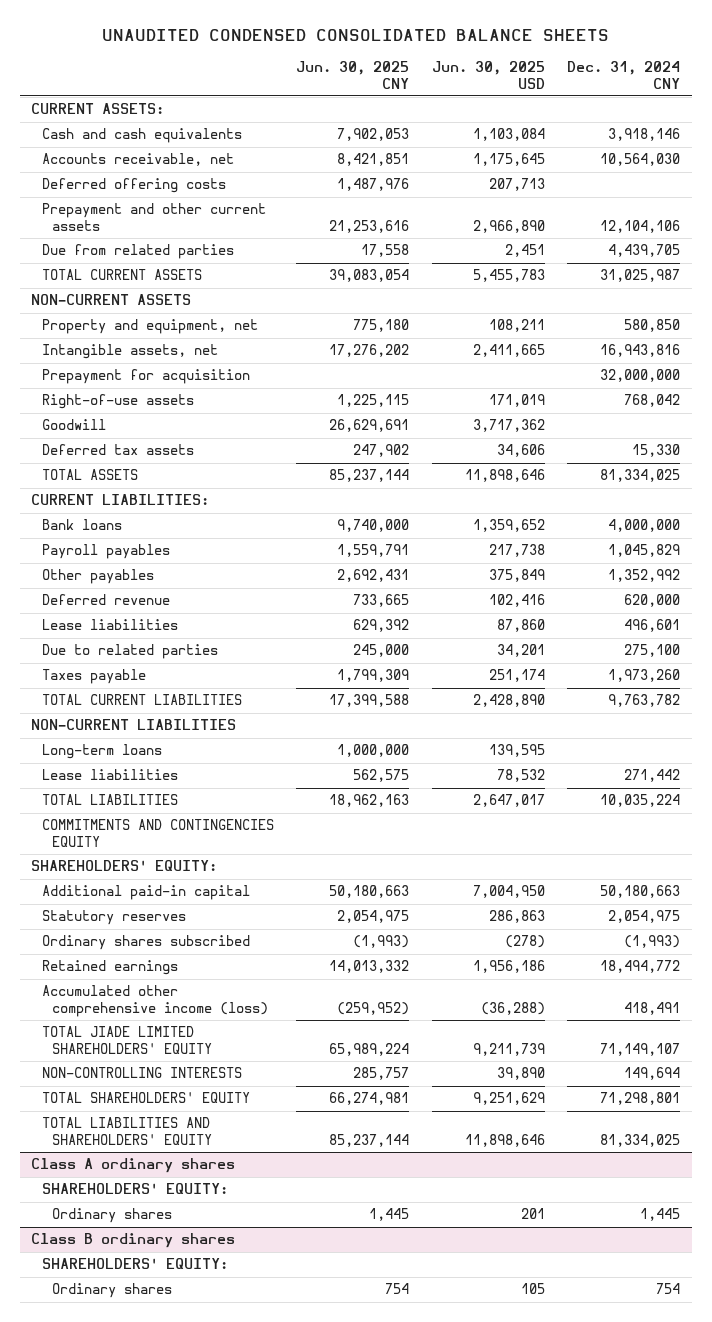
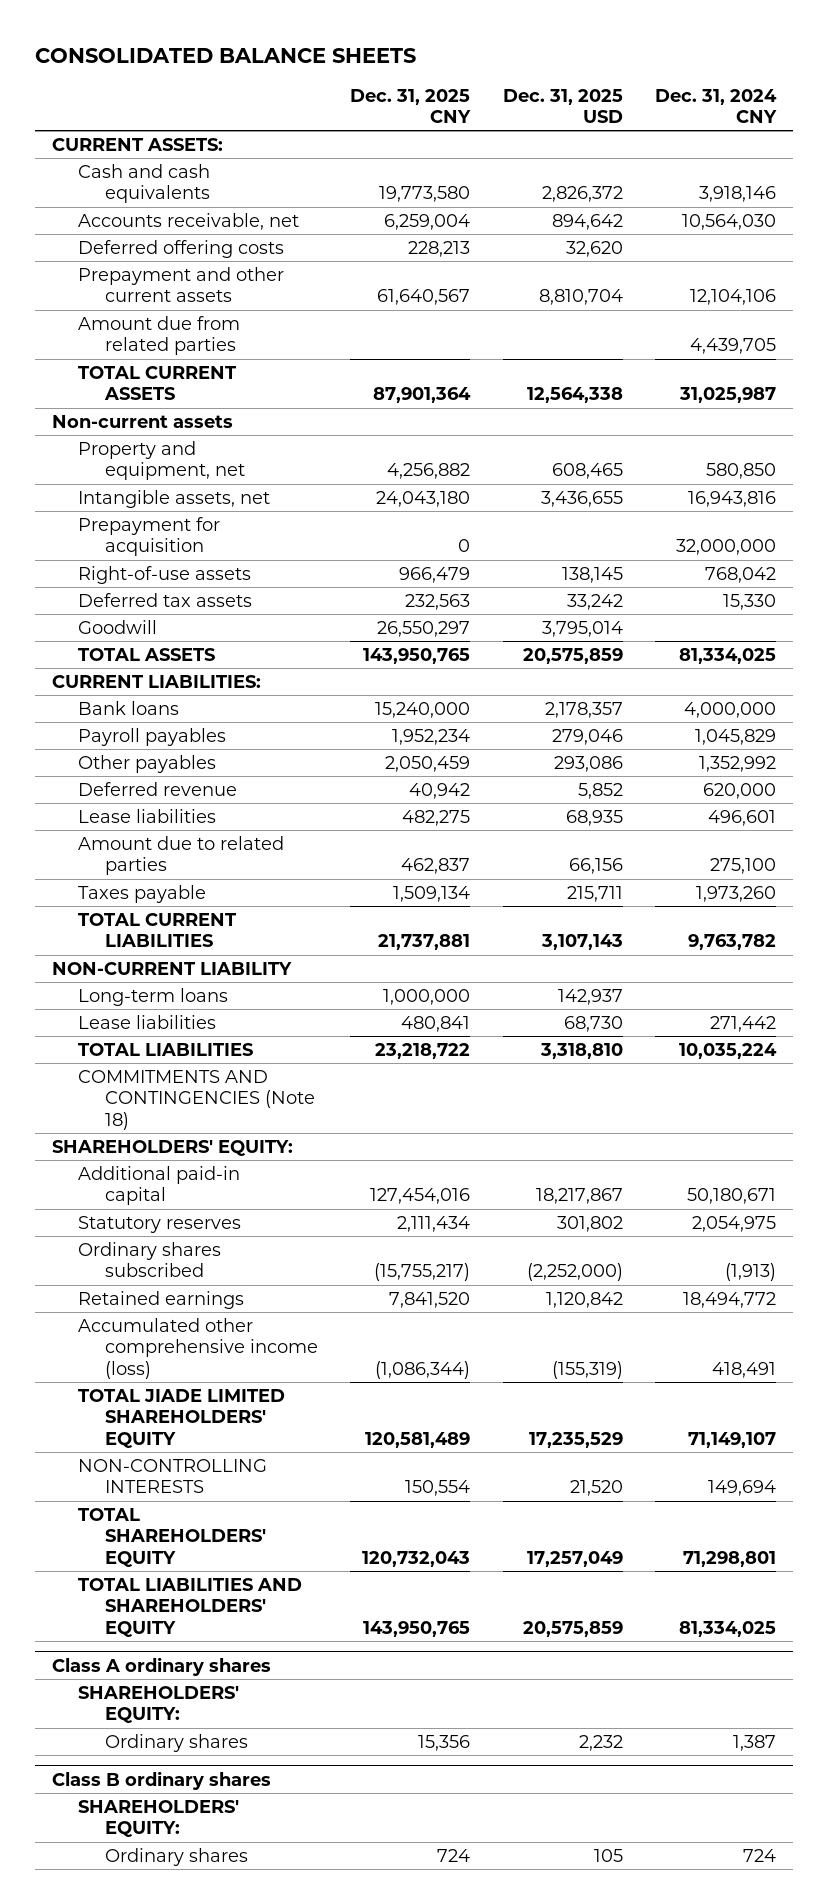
- UNAUDITED CONDENSED CONSOLIDATED BALANCE SHEETS
+ CONSOLIDATED BALANCE SHEETS
- | Jun. 30, 2025 CNY | Jun. 30, 2025 USD | Dec. 31, 2024 CNY
+ | Dec. 31, 2025 CNY | Dec. 31, 2025 USD | Dec. 31, 2024 CNY
- Due from related parties | 17,558 | 2,451 | 4,439,705
+ Amount due from related parties | | | 4,439,705
- NON-CURRENT ASSETS
+ Non-current assets
moved down: Goodwill | 26,550,297 | 3,795,014 |
- Due to related parties | 245,000 | 34,201 | 275,100
+ Amount due to related parties | 462,837 | 66,156 | 275,100
- NON-CURRENT LIABILITIES
+ NON-CURRENT LIABILITY
- COMMITMENTS AND CONTINGENCIES EQUITY
+ COMMITMENTS AND CONTINGENCIES (Note 18)
- Additional paid-in capital | 50,180,663 | 7,004,950 | 50,180,663
+ Additional paid-in capital | 127,454,016 | 18,217,867 | 50,180,671
- Ordinary shares subscribed | (1,993) | (278) | (1,993)
+ Ordinary shares subscribed | (15,755,217) | (2,252,000) | (1,913)
@ Class A ordinary shares
- Ordinary shares | 1,445 | 201 | 1,445
+ Ordinary shares | 15,356 | 2,232 | 1,387
@ Class B ordinary shares
- Ordinary shares | 754 | 105 | 754
+ Ordinary shares | 724 | 105 | 724

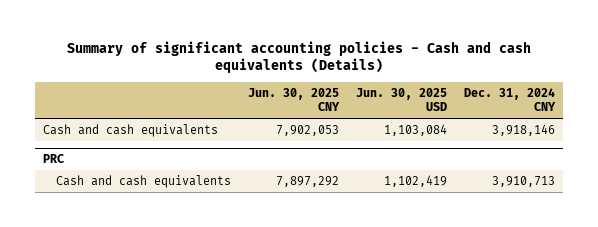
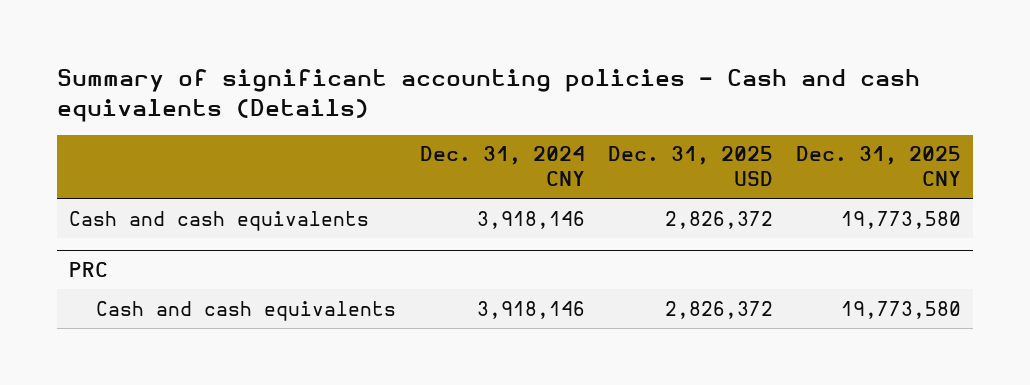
- | Jun. 30, 2025 CNY | Jun. 30, 2025 USD | Dec. 31, 2024 CNY
+ | Dec. 31, 2024 CNY | Dec. 31, 2025 USD | Dec. 31, 2025 CNY
@ PRC
- Cash and cash equivalents | 7,897,292 | 1,102,419 | 3,910,713
+ Cash and cash equivalents | 3,918,146 | 2,826,372 | 19,773,580

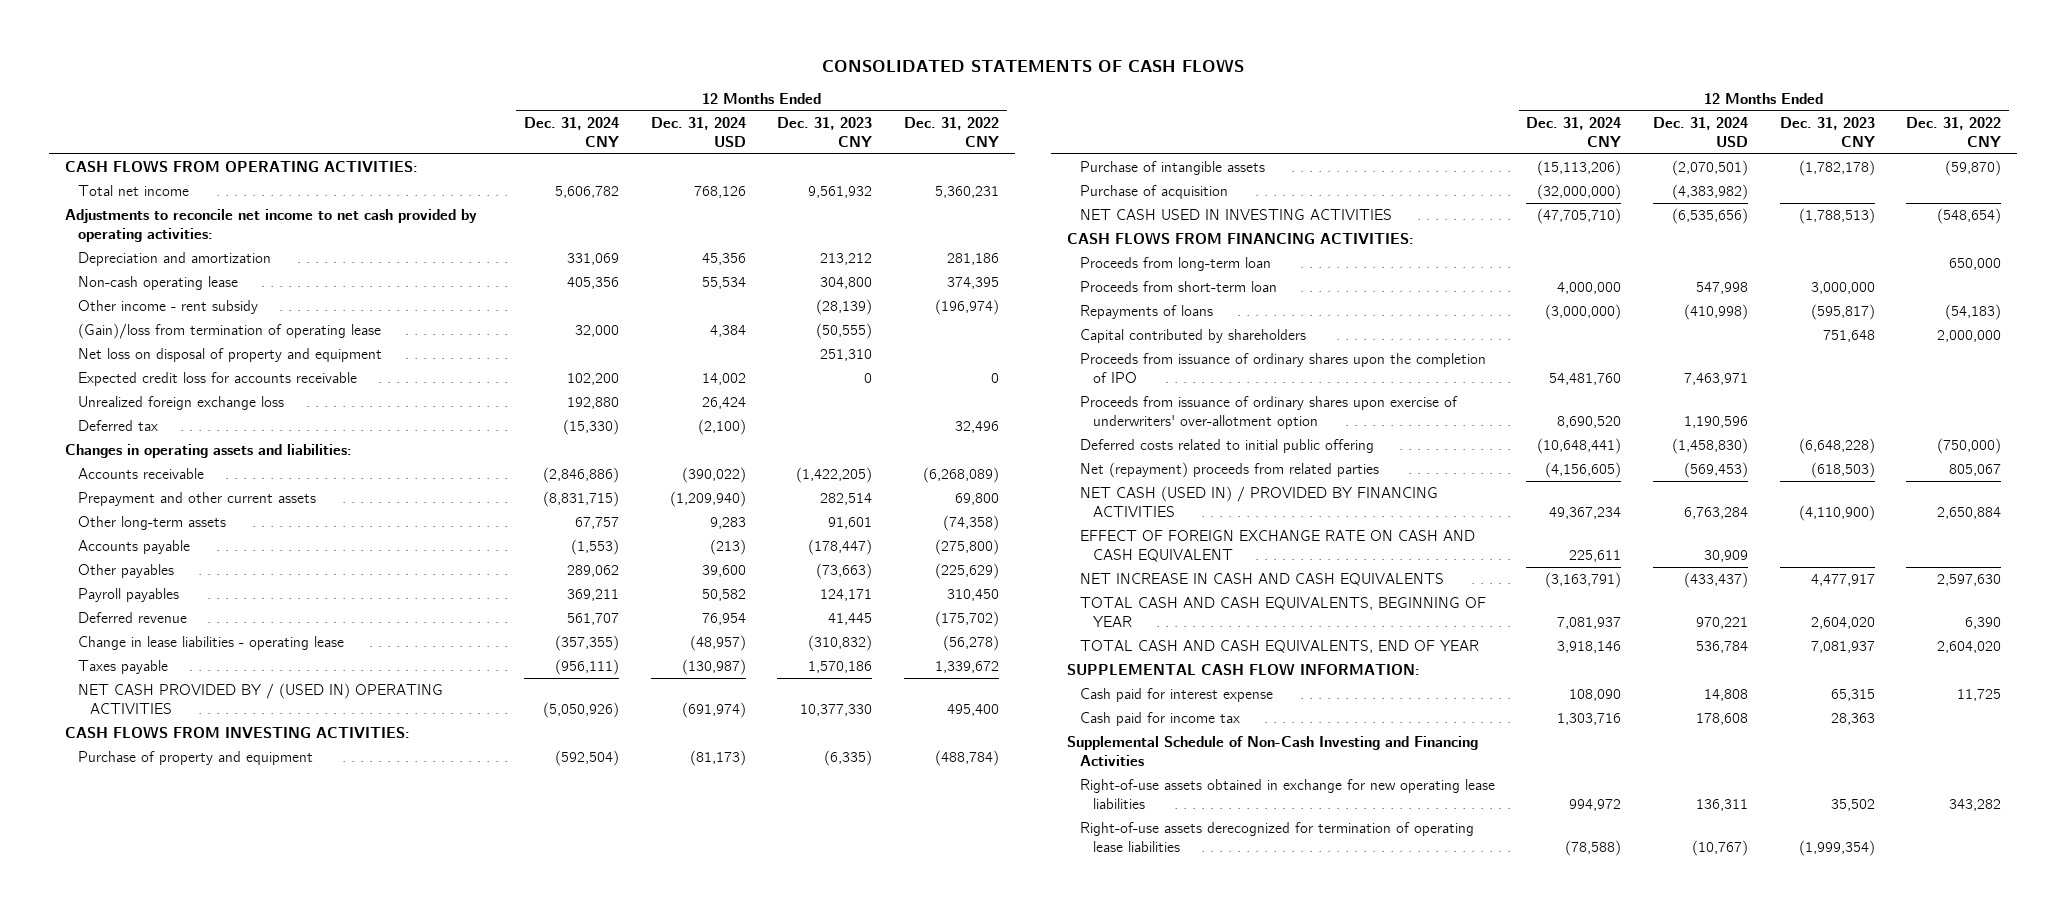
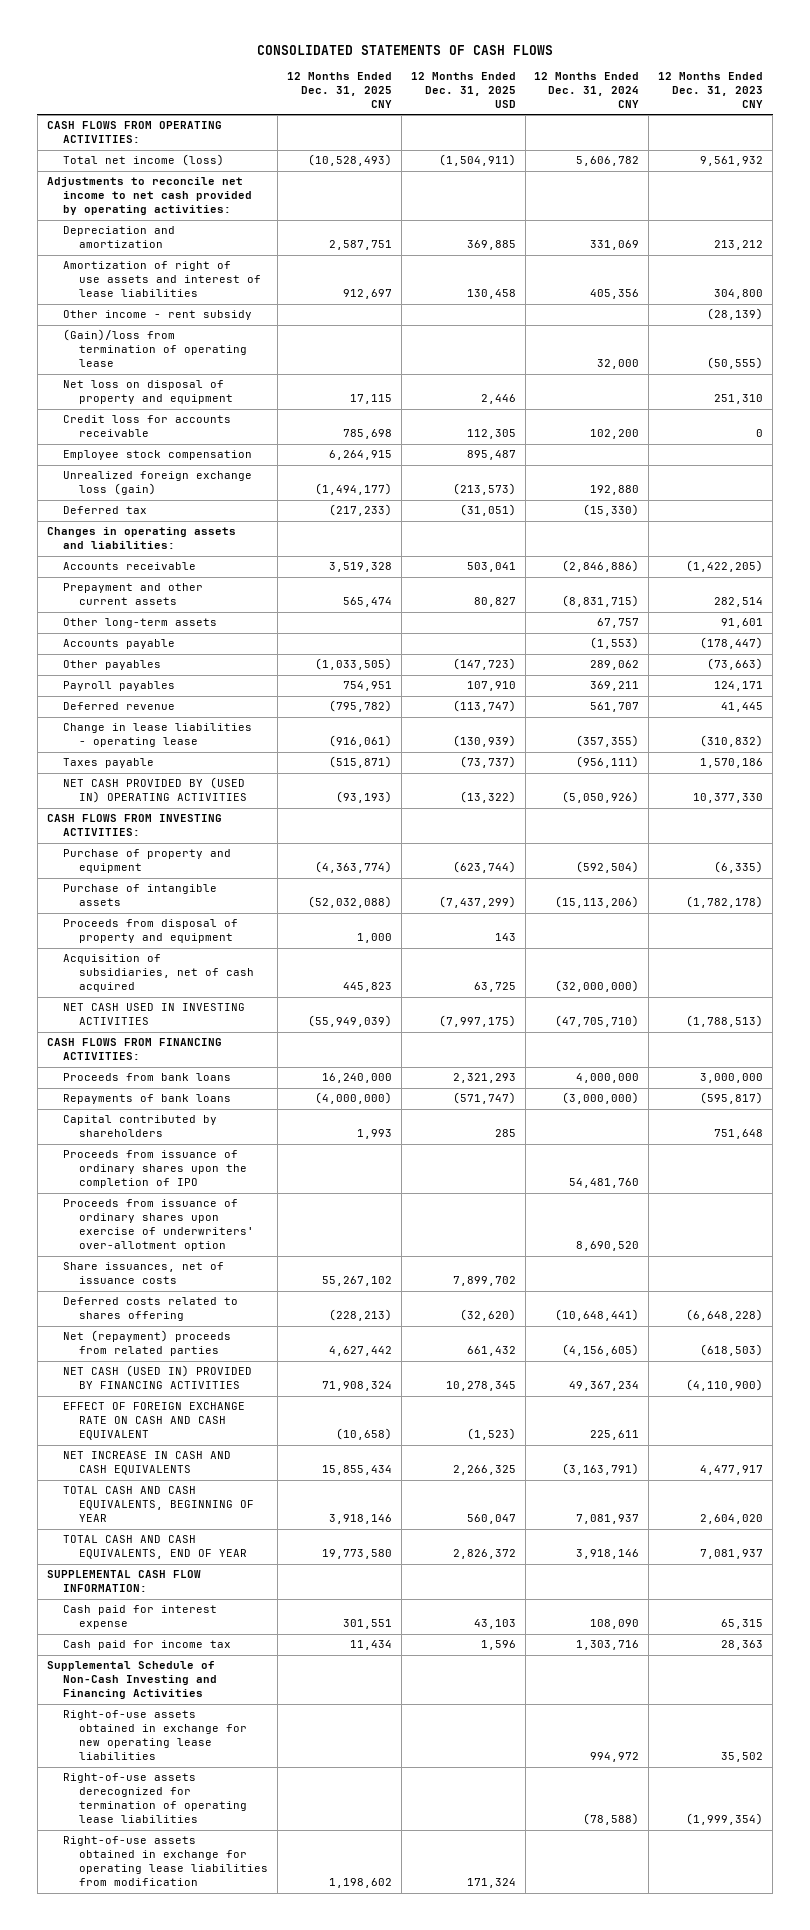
- | 12 Months Ended Dec. 31, 2024 CNY | 12 Months Ended Dec. 31, 2024 USD | 12 Months Ended Dec. 31, 2023 CNY | 12 Months Ended Dec. 31, 2022 CNY
+ | 12 Months Ended Dec. 31, 2025 CNY | 12 Months Ended Dec. 31, 2025 USD | 12 Months Ended Dec. 31, 2024 CNY | 12 Months Ended Dec. 31, 2023 CNY
- Total net income | 5,606,782 | 768,126 | 9,561,932 | 5,360,231
+ Total net income (loss) | (10,528,493) | (1,504,911) | 5,606,782 | 9,561,932
- Non-cash operating lease | 405,356 | 55,534 | 304,800 | 374,395
+ Amortization of right of use assets and interest of lease liabilities | 912,697 | 130,458 | 405,356 | 304,800
- Expected credit loss for accounts receivable | 102,200 | 14,002 | 0 | 0
- Unrealized foreign exchange loss | 192,880 | 26,424 | |
+ Credit loss for accounts receivable | 785,698 | 112,305 | 102,200 | 0
+ Employee stock compensation | 6,264,915 | 895,487 | |
+ Unrealized foreign exchange loss (gain) | (1,494,177) | (213,573) | 192,880 |
- NET CASH PROVIDED BY / (USED IN) OPERATING ACTIVITIES | (5,050,926) | (691,974) | 10,377,330 | 495,400
+ NET CASH PROVIDED BY (USED IN) OPERATING ACTIVITIES | (93,193) | (13,322) | (5,050,926) | 10,377,330
- Purchase of acquisition | (32,000,000) | (4,383,982) | |
+ Proceeds from disposal of property and equipment | 1,000 | 143 | |
+ Acquisition of subsidiaries, net of cash acquired | 445,823 | 63,725 | (32,000,000) |
- Proceeds from long-term loan | | | | 650,000
- Proceeds from short-term loan | 4,000,000 | 547,998 | 3,000,000 |
- Repayments of loans | (3,000,000) | (410,998) | (595,817) | (54,183)
+ Proceeds from bank loans | 16,240,000 | 2,321,293 | 4,000,000 | 3,000,000
+ Repayments of bank loans | (4,000,000) | (571,747) | (3,000,000) | (595,817)
- Deferred costs related to initial public offering | (10,648,441) | (1,458,830) | (6,648,228) | (750,000)
+ Share issuances, net of issuance costs | 55,267,102 | 7,899,702 | |
+ Deferred costs related to shares offering | (228,213) | (32,620) | (10,648,441) | (6,648,228)
- NET CASH (USED IN) / PROVIDED BY FINANCING ACTIVITIES | 49,367,234 | 6,763,284 | (4,110,900) | 2,650,884
+ NET CASH (USED IN) PROVIDED BY FINANCING ACTIVITIES | 71,908,324 | 10,278,345 | 49,367,234 | (4,110,900)
+ Right-of-use assets obtained in exchange for operating lease liabilities from modification | 1,198,602 | 171,324 | |

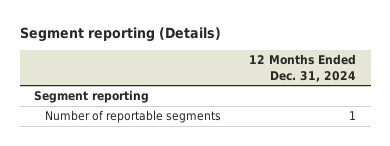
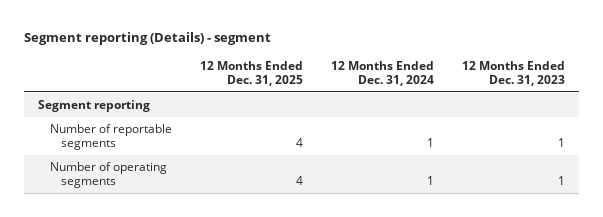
- Segment reporting (Details)
+ Segment reporting (Details) - segment
- | 12 Months Ended Dec. 31, 2024
+ | 12 Months Ended Dec. 31, 2025 | 12 Months Ended Dec. 31, 2024 | 12 Months Ended Dec. 31, 2023
+ Number of operating segments | 4 | 1 | 1

